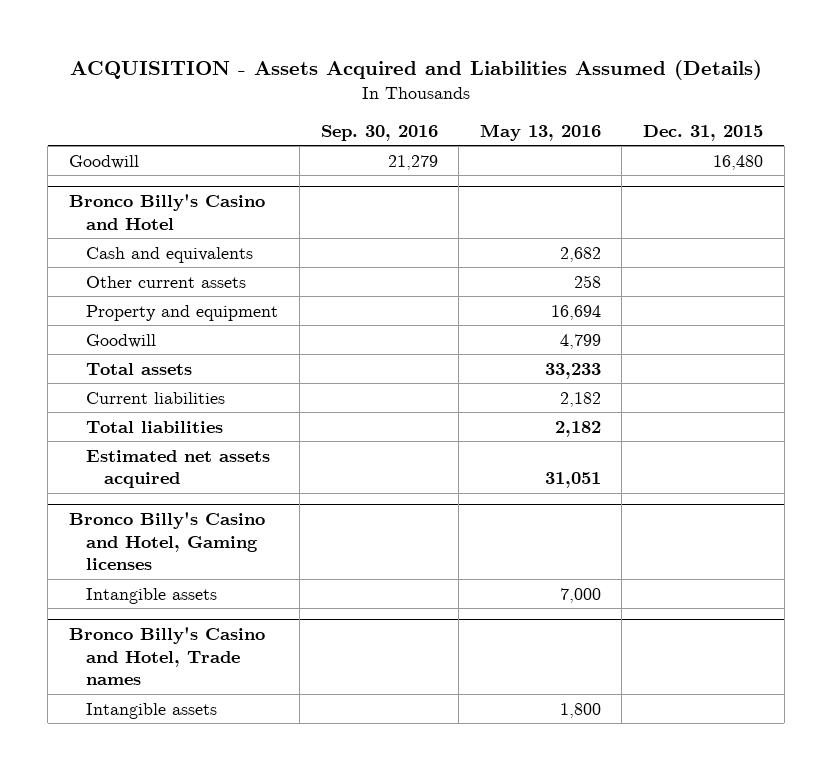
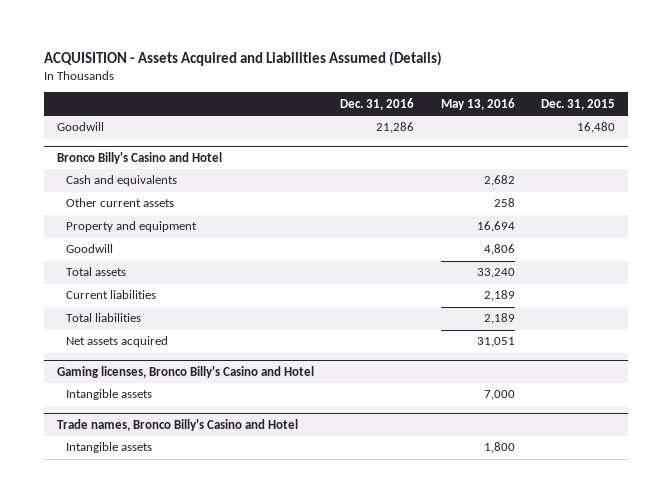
- | Sep. 30, 2016 | May 13, 2016 | Dec. 31, 2015
+ | Dec. 31, 2016 | May 13, 2016 | Dec. 31, 2015
@ Bronco Billy's Casino and Hotel
- Goodwill | | 4,799 |
- Total assets | | 33,233 |
- Current liabilities | | 2,182 |
- Total liabilities | | 2,182 |
- Estimated net assets acquired | | 31,051 |
- Bronco Billy's Casino and Hotel, Gaming licenses
@ Bronco Billy's Casino and Hotel
+ Goodwill | | 4,806 |
+ Total assets | | 33,240 |
+ Current liabilities | | 2,189 |
+ Total liabilities | | 2,189 |
+ Net assets acquired | | 31,051 |
+ Gaming licenses, Bronco Billy's Casino and Hotel
- Bronco Billy's Casino and Hotel, Trade names
+ Trade names, Bronco Billy's Casino and Hotel

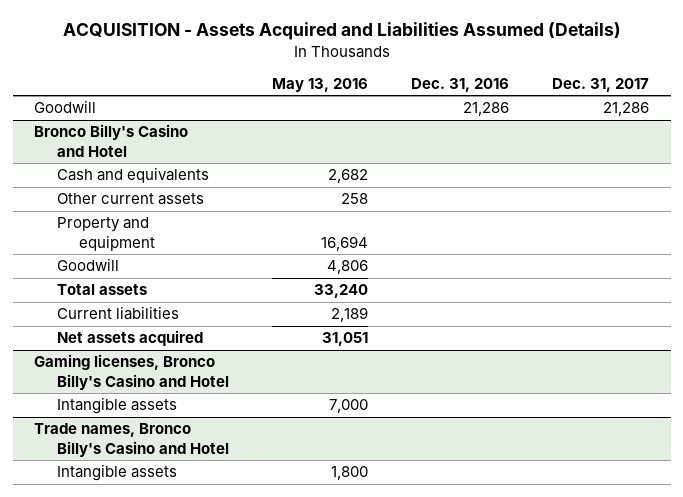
- | Dec. 31, 2016 | May 13, 2016 | Dec. 31, 2015
+ | May 13, 2016 | Dec. 31, 2016 | Dec. 31, 2017
@ Bronco Billy's Casino and Hotel
- Total liabilities | | 2,189 |

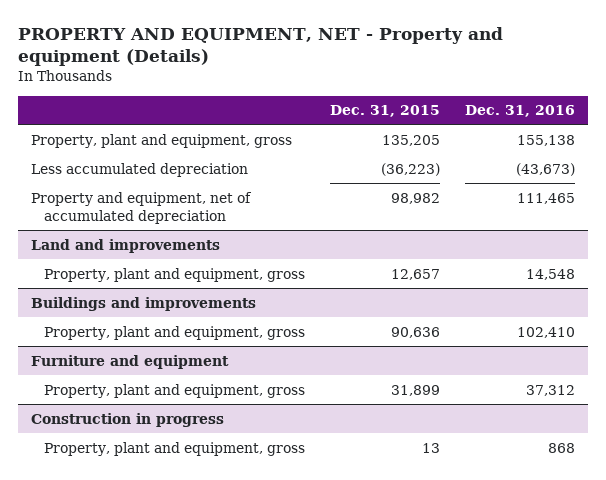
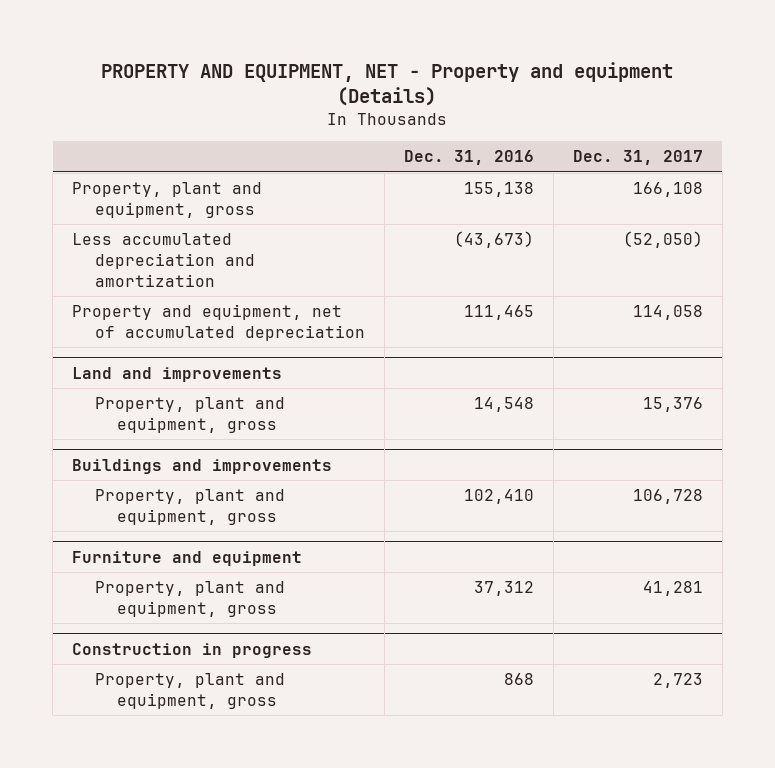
- | Dec. 31, 2015 | Dec. 31, 2016
+ | Dec. 31, 2016 | Dec. 31, 2017
- Less accumulated depreciation | (36,223) | (43,673)
+ Less accumulated depreciation and amortization | (43,673) | (52,050)

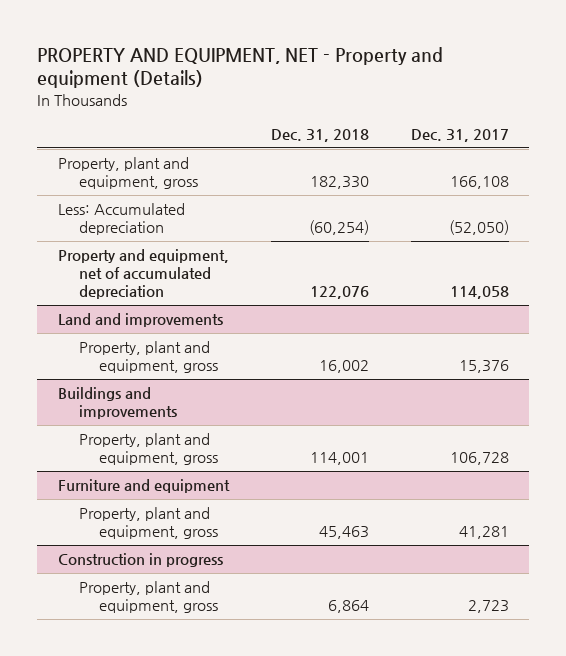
- | Dec. 31, 2016 | Dec. 31, 2017
+ | Dec. 31, 2018 | Dec. 31, 2017
- Less accumulated depreciation and amortization | (43,673) | (52,050)
+ Less: Accumulated depreciation | (60,254) | (52,050)

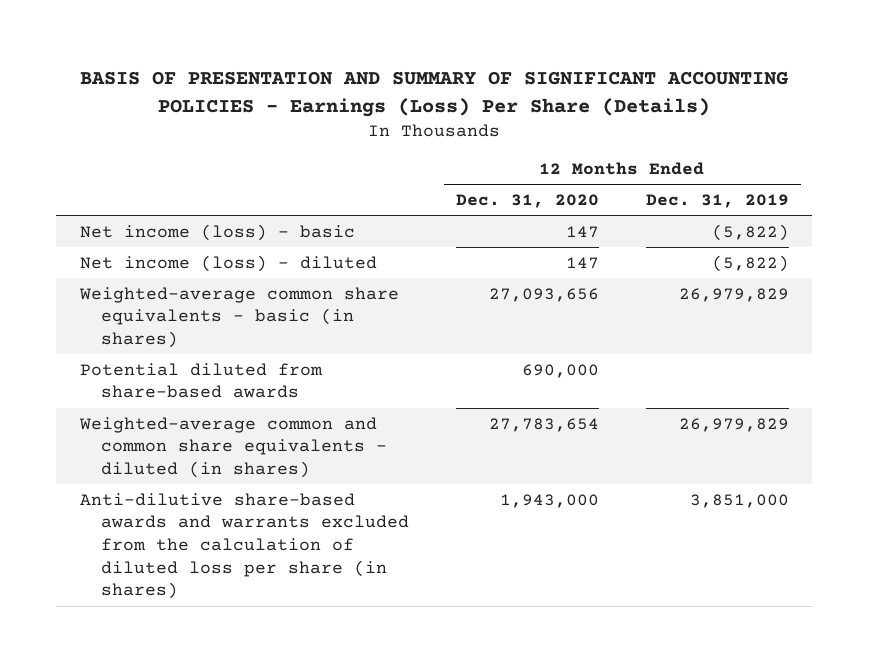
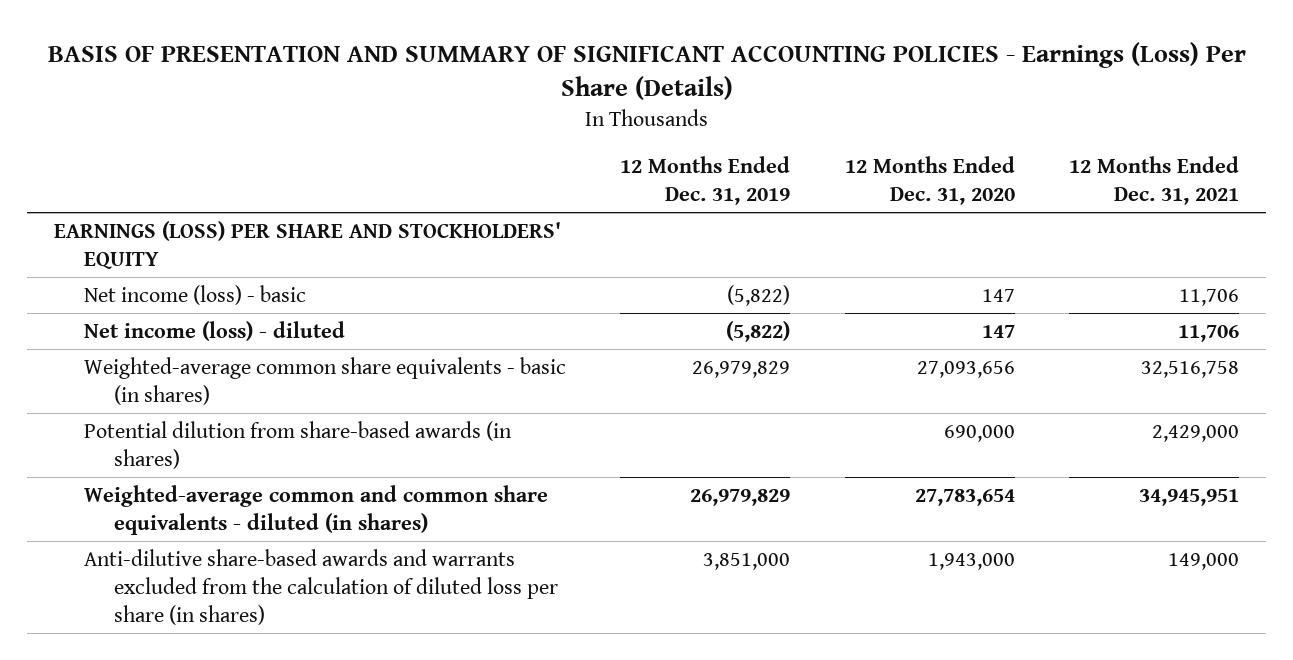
- | 12 Months Ended Dec. 31, 2020 | 12 Months Ended Dec. 31, 2019
+ | 12 Months Ended Dec. 31, 2019 | 12 Months Ended Dec. 31, 2020 | 12 Months Ended Dec. 31, 2021
+ EARNINGS (LOSS) PER SHARE AND STOCKHOLDERS' EQUITY
- Potential diluted from share-based awards | 690,000 |
+ Potential dilution from share-based awards (in shares) | | 690,000 | 2,429,000

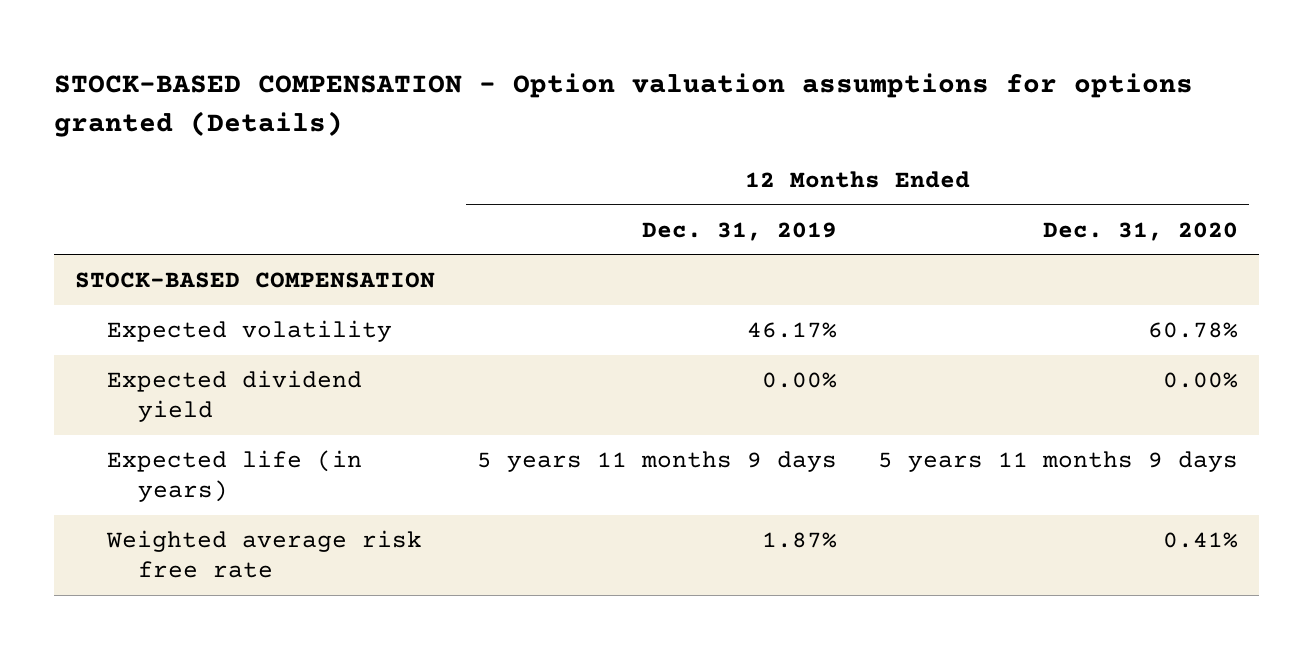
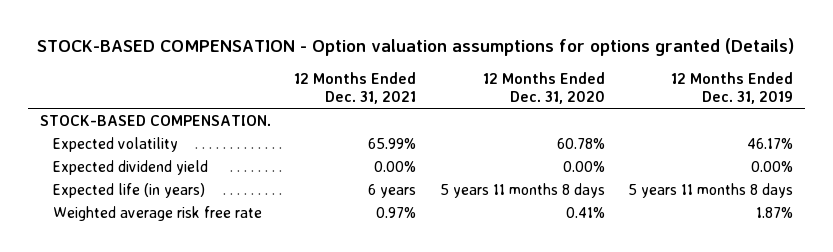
- | 12 Months Ended Dec. 31, 2019 | 12 Months Ended Dec. 31, 2020
+ | 12 Months Ended Dec. 31, 2021 | 12 Months Ended Dec. 31, 2020 | 12 Months Ended Dec. 31, 2019
- STOCK-BASED COMPENSATION
+ STOCK-BASED COMPENSATION.
- Expected life (in years) | 5 years 11 months 9 days | 5 years 11 months 9 days
+ Expected life (in years) | 6 years | 5 years 11 months 8 days | 5 years 11 months 8 days

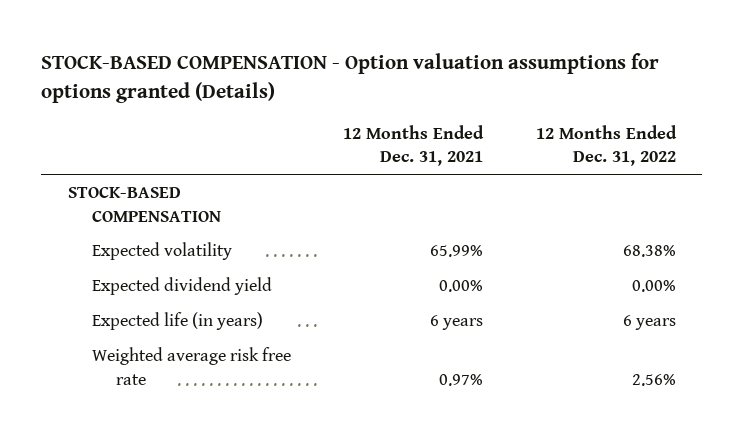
- | 12 Months Ended Dec. 31, 2021 | 12 Months Ended Dec. 31, 2020 | 12 Months Ended Dec. 31, 2019
+ | 12 Months Ended Dec. 31, 2021 | 12 Months Ended Dec. 31, 2022
- STOCK-BASED COMPENSATION.
+ STOCK-BASED COMPENSATION

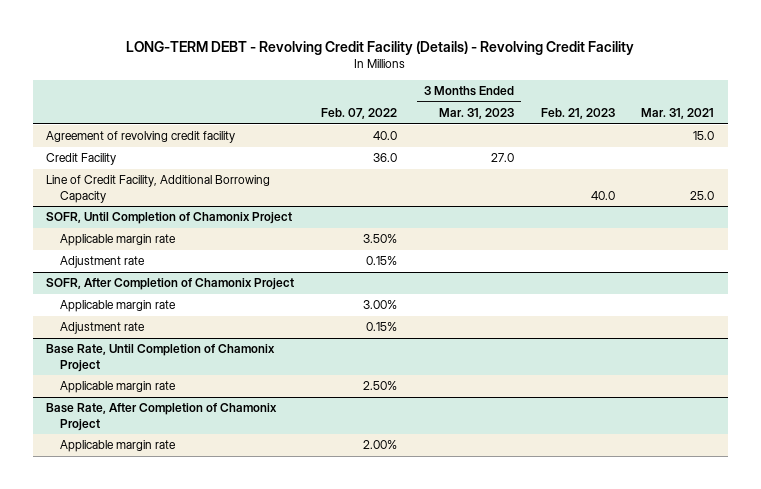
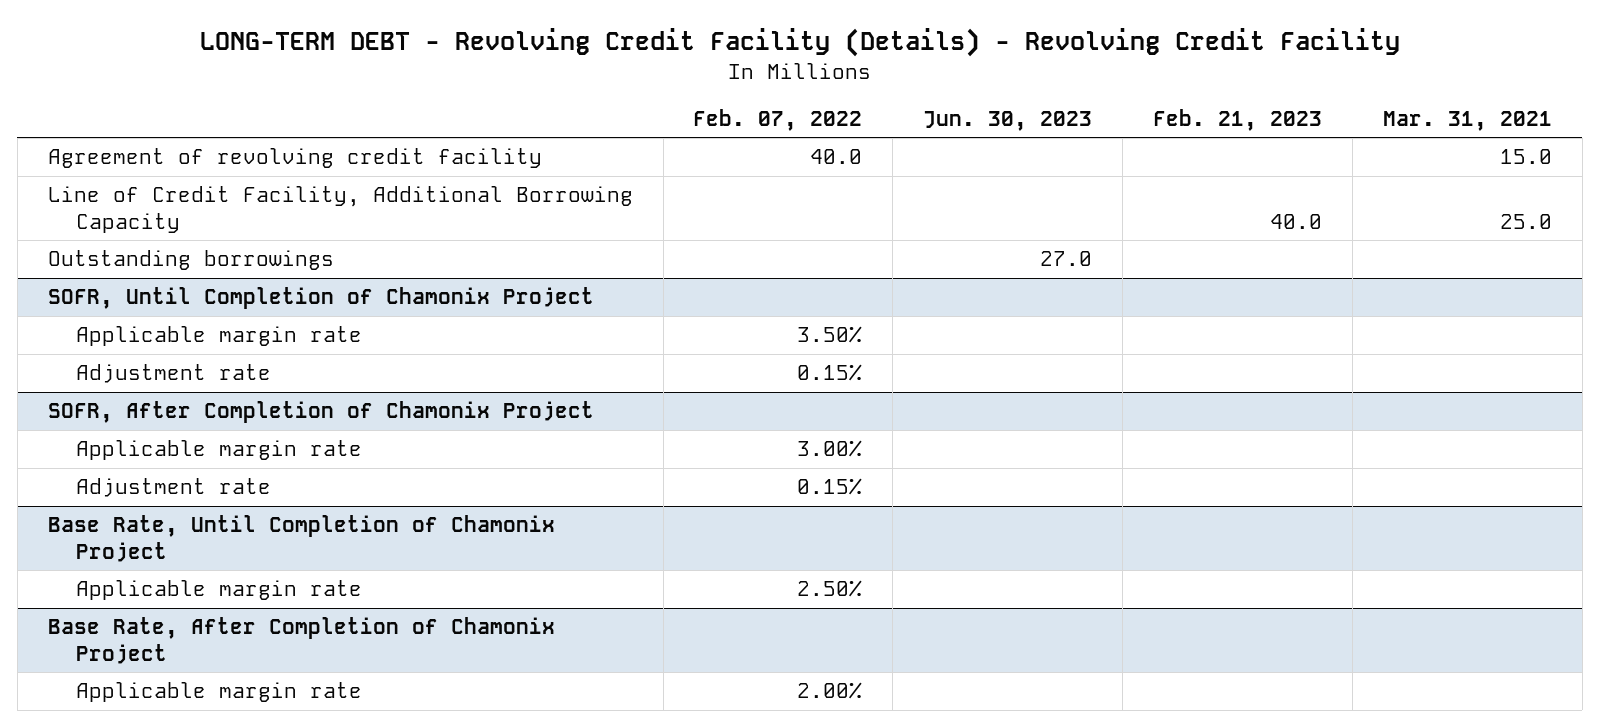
- | Feb. 07, 2022 | 3 Months Ended Mar. 31, 2023 | Feb. 21, 2023 | Mar. 31, 2021
+ | Feb. 07, 2022 | Jun. 30, 2023 | Feb. 21, 2023 | Mar. 31, 2021
- Credit Facility | 36.0 | 27.0 | |
+ Outstanding borrowings | | 27.0 | |

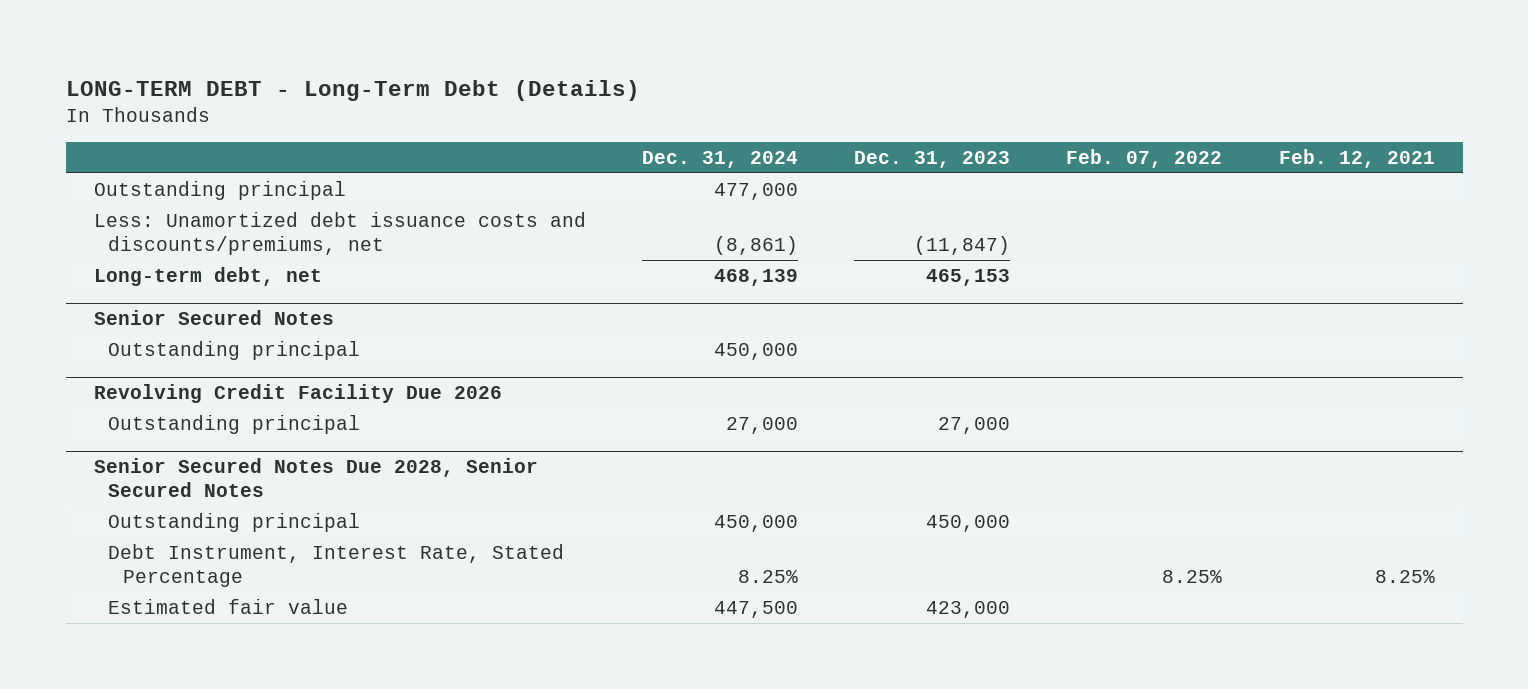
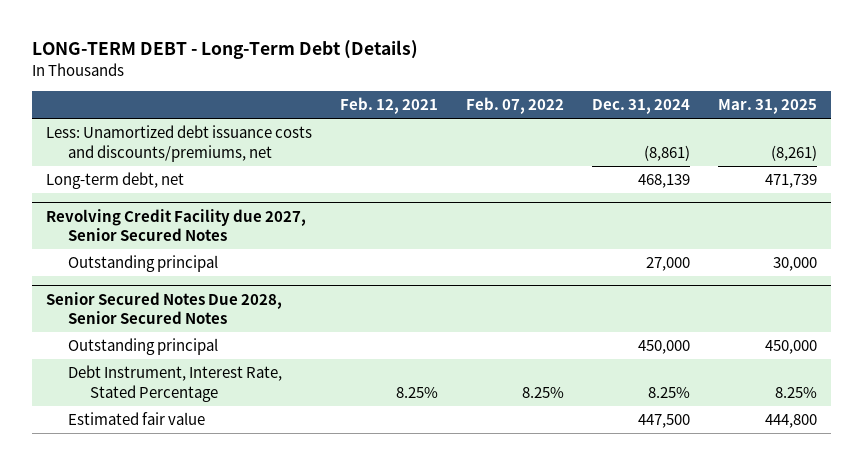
- | Dec. 31, 2024 | Dec. 31, 2023 | Feb. 07, 2022 | Feb. 12, 2021
+ | Feb. 12, 2021 | Feb. 07, 2022 | Dec. 31, 2024 | Mar. 31, 2025
- Outstanding principal | 477,000 | | |
- Senior Secured Notes
- Outstanding principal | 450,000 | | |
- Revolving Credit Facility Due 2026
+ Revolving Credit Facility due 2027, Senior Secured Notes

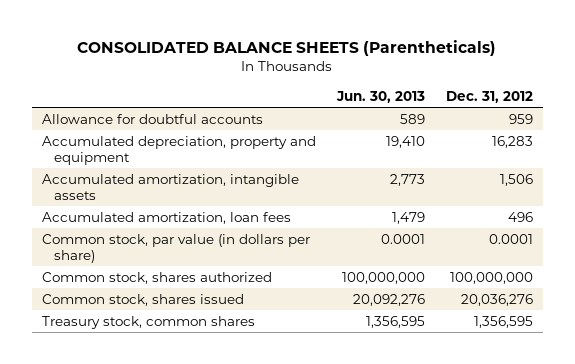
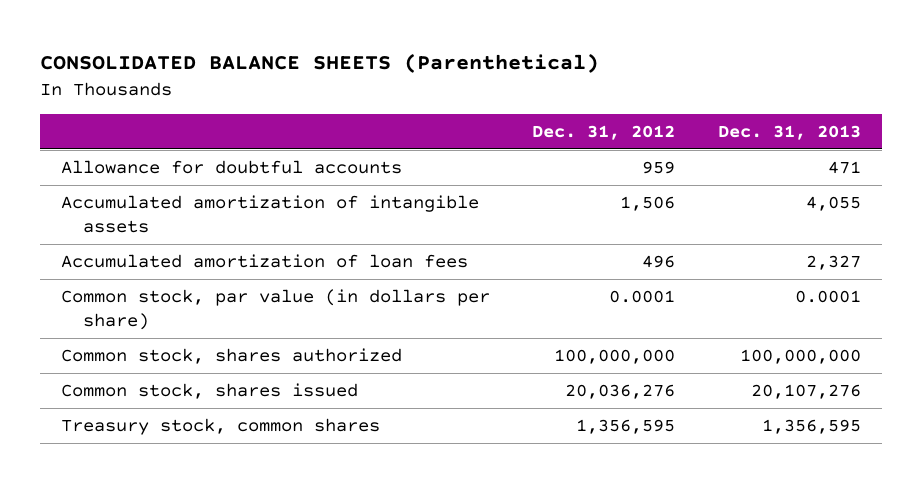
- CONSOLIDATED BALANCE SHEETS (Parentheticals)
+ CONSOLIDATED BALANCE SHEETS (Parenthetical)
- | Jun. 30, 2013 | Dec. 31, 2012
+ | Dec. 31, 2012 | Dec. 31, 2013
- Accumulated depreciation, property and equipment | 19,410 | 16,283
- Accumulated amortization, intangible assets | 2,773 | 1,506
- Accumulated amortization, loan fees | 1,479 | 496
+ Accumulated amortization of intangible assets | 1,506 | 4,055
+ Accumulated amortization of loan fees | 496 | 2,327

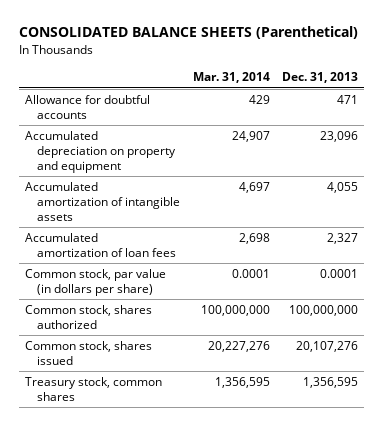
- | Dec. 31, 2012 | Dec. 31, 2013
+ | Mar. 31, 2014 | Dec. 31, 2013
+ Accumulated depreciation on property and equipment | 24,907 | 23,096

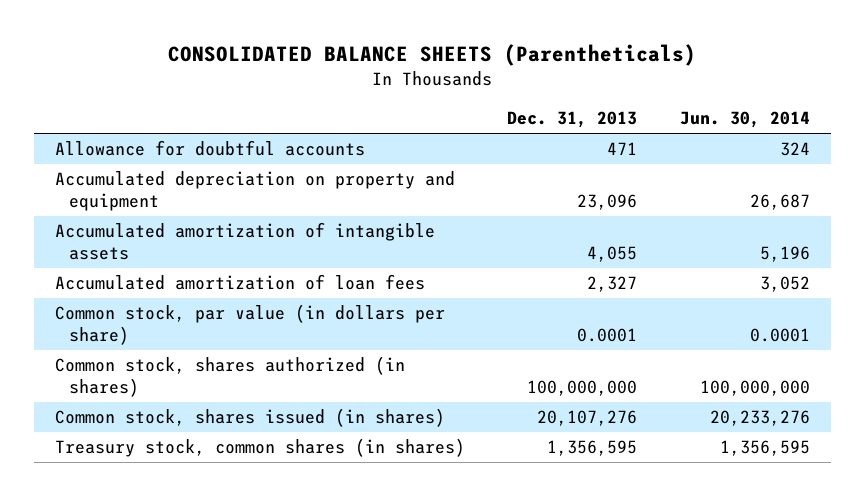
- CONSOLIDATED BALANCE SHEETS (Parenthetical)
+ CONSOLIDATED BALANCE SHEETS (Parentheticals)
- | Mar. 31, 2014 | Dec. 31, 2013
+ | Dec. 31, 2013 | Jun. 30, 2014
- Common stock, shares authorized | 100,000,000 | 100,000,000
- Common stock, shares issued | 20,227,276 | 20,107,276
- Treasury stock, common shares | 1,356,595 | 1,356,595
+ Common stock, shares authorized (in shares) | 100,000,000 | 100,000,000
+ Common stock, shares issued (in shares) | 20,107,276 | 20,233,276
+ Treasury stock, common shares (in shares) | 1,356,595 | 1,356,595

